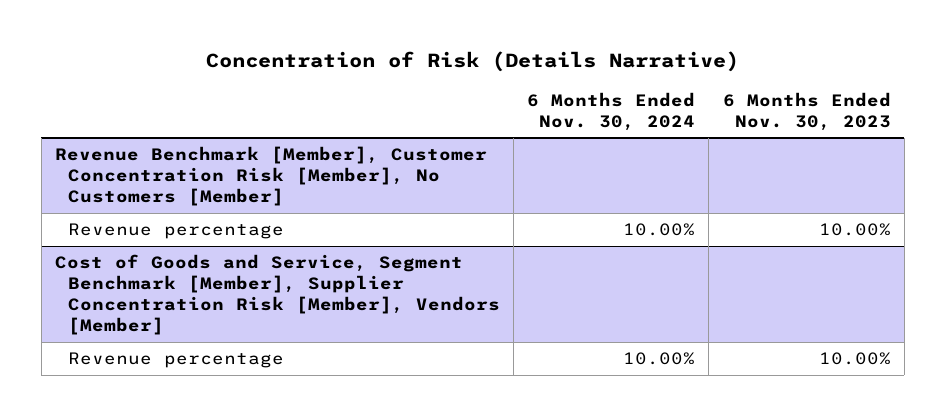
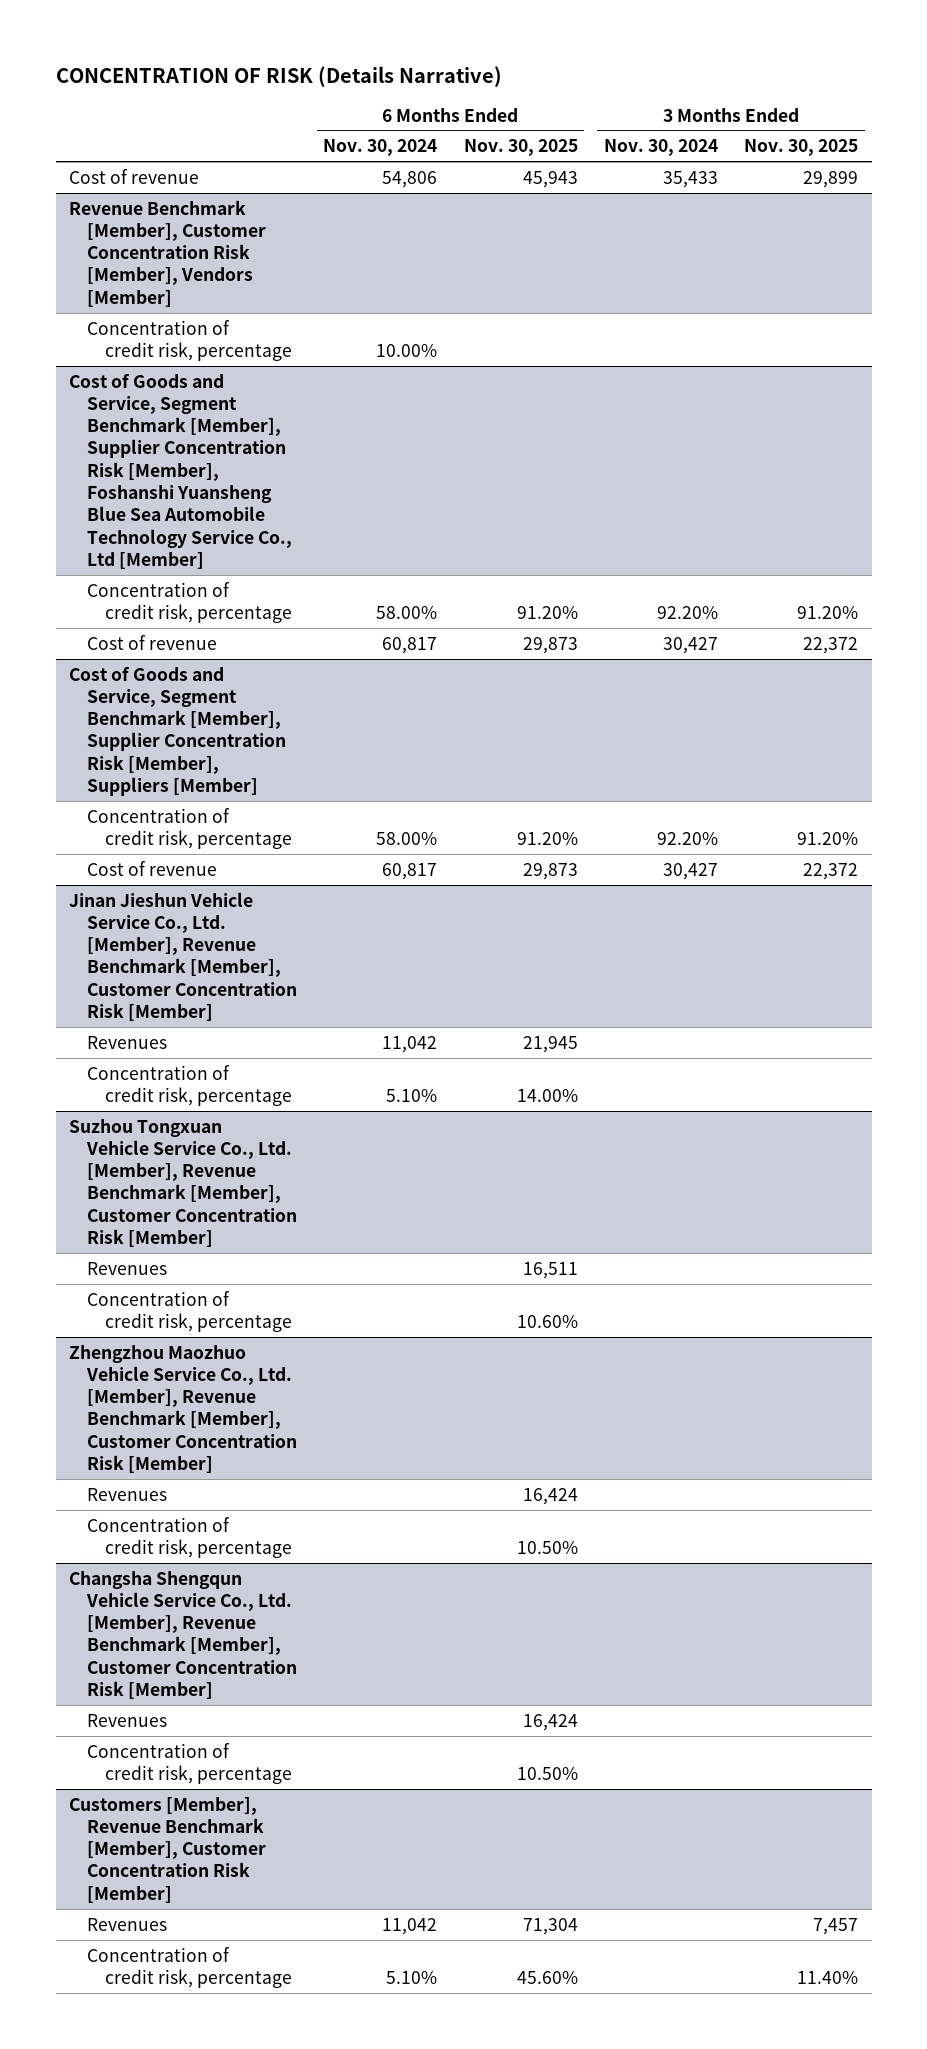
- Concentration of Risk (Details Narrative)
+ CONCENTRATION OF RISK (Details Narrative)
- | 6 Months Ended Nov. 30, 2024 | 6 Months Ended Nov. 30, 2023
+ | 6 Months Ended Nov. 30, 2024 | 6 Months Ended Nov. 30, 2025 | 3 Months Ended Nov. 30, 2024 | 3 Months Ended Nov. 30, 2025
- Revenue Benchmark [Member], Customer Concentration Risk [Member], No Customers [Member]
- Revenue percentage | 10.00% | 10.00%
- Cost of Goods and Service, Segment Benchmark [Member], Supplier Concentration Risk [Member], Vendors [Member]
- Revenue percentage | 10.00% | 10.00%
+ Cost of revenue | 54,806 | 45,943 | 35,433 | 29,899
+ Revenue Benchmark [Member], Customer Concentration Risk [Member], Vendors [Member]
+ Concentration of credit risk, percentage | 10.00% | | |
+ Cost of Goods and Service, Segment Benchmark [Member], Supplier Concentration Risk [Member], Foshanshi Yuansheng Blue Sea Automobile Technology Service Co., Ltd [Member]
+ Concentration of credit risk, percentage | 58.00% | 91.20% | 92.20% | 91.20%
+ Cost of revenue | 60,817 | 29,873 | 30,427 | 22,372
+ Cost of Goods and Service, Segment Benchmark [Member], Supplier Concentration Risk [Member], Suppliers [Member]
+ Concentration of credit risk, percentage | 58.00% | 91.20% | 92.20% | 91.20%
+ Cost of revenue | 60,817 | 29,873 | 30,427 | 22,372
+ Jinan Jieshun Vehicle Service Co., Ltd. [Member], Revenue Benchmark [Member], Customer Concentration Risk [Member]
+ Revenues | 11,042 | 21,945 | |
+ Concentration of credit risk, percentage | 5.10% | 14.00% | |
+ Suzhou Tongxuan Vehicle Service Co., Ltd. [Member], Revenue Benchmark [Member], Customer Concentration Risk [Member]
+ Revenues | | 16,511 | |
+ Concentration of credit risk, percentage | | 10.60% | |
+ Zhengzhou Maozhuo Vehicle Service Co., Ltd. [Member], Revenue Benchmark [Member], Customer Concentration Risk [Member]
+ Revenues | | 16,424 | |
+ Concentration of credit risk, percentage | | 10.50% | |
+ Changsha Shengqun Vehicle Service Co., Ltd. [Member], Revenue Benchmark [Member], Customer Concentration Risk [Member]
+ Revenues | | 16,424 | |
+ Concentration of credit risk, percentage | | 10.50% | |
+ Customers [Member], Revenue Benchmark [Member], Customer Concentration Risk [Member]
+ Revenues | 11,042 | 71,304 | | 7,457
+ Concentration of credit risk, percentage | 5.10% | 45.60% | | 11.40%

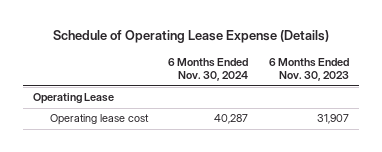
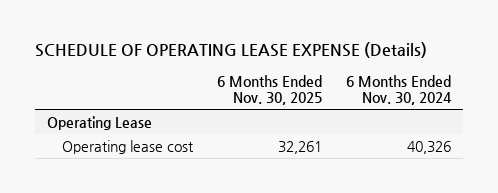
- Schedule of Operating Lease Expense (Details)
+ SCHEDULE OF OPERATING LEASE EXPENSE (Details)
- | 6 Months Ended Nov. 30, 2024 | 6 Months Ended Nov. 30, 2023
+ | 6 Months Ended Nov. 30, 2025 | 6 Months Ended Nov. 30, 2024
- Operating lease cost | 40,287 | 31,907
+ Operating lease cost | 32,261 | 40,326

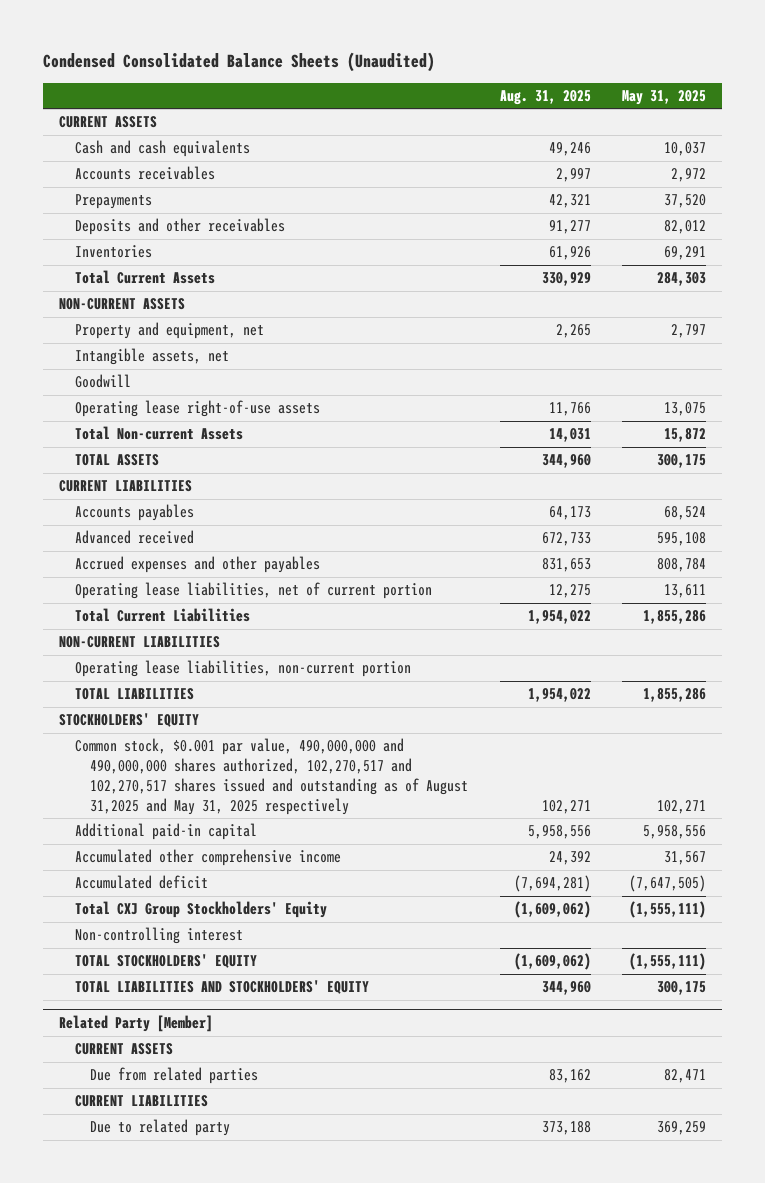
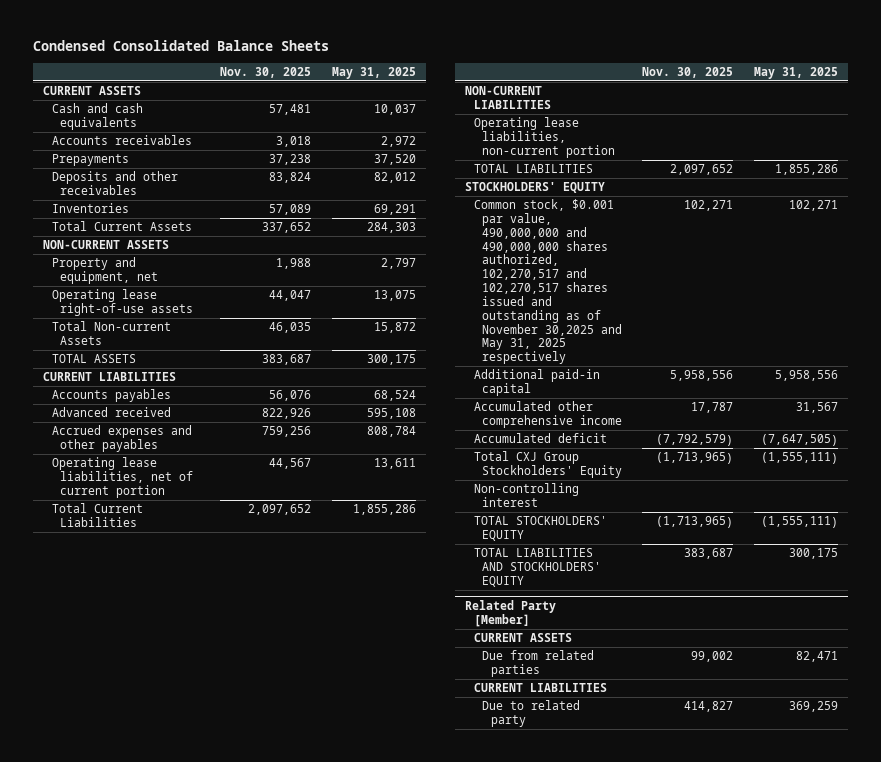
- Condensed Consolidated Balance Sheets (Unaudited)
+ Condensed Consolidated Balance Sheets
- | Aug. 31, 2025 | May 31, 2025
+ | Nov. 30, 2025 | May 31, 2025
- Intangible assets, net
- Goodwill
- Common stock, $0.001 par value, 490,000,000 and 490,000,000 shares authorized, 102,270,517 and 102,270,517 shares issued and outstanding as of August 31,2025 and May 31, 2025 respectively | 102,271 | 102,271
+ Common stock, $0.001 par value, 490,000,000 and 490,000,000 shares authorized, 102,270,517 and 102,270,517 shares issued and outstanding as of November 30,2025 and May 31, 2025 respectively | 102,271 | 102,271

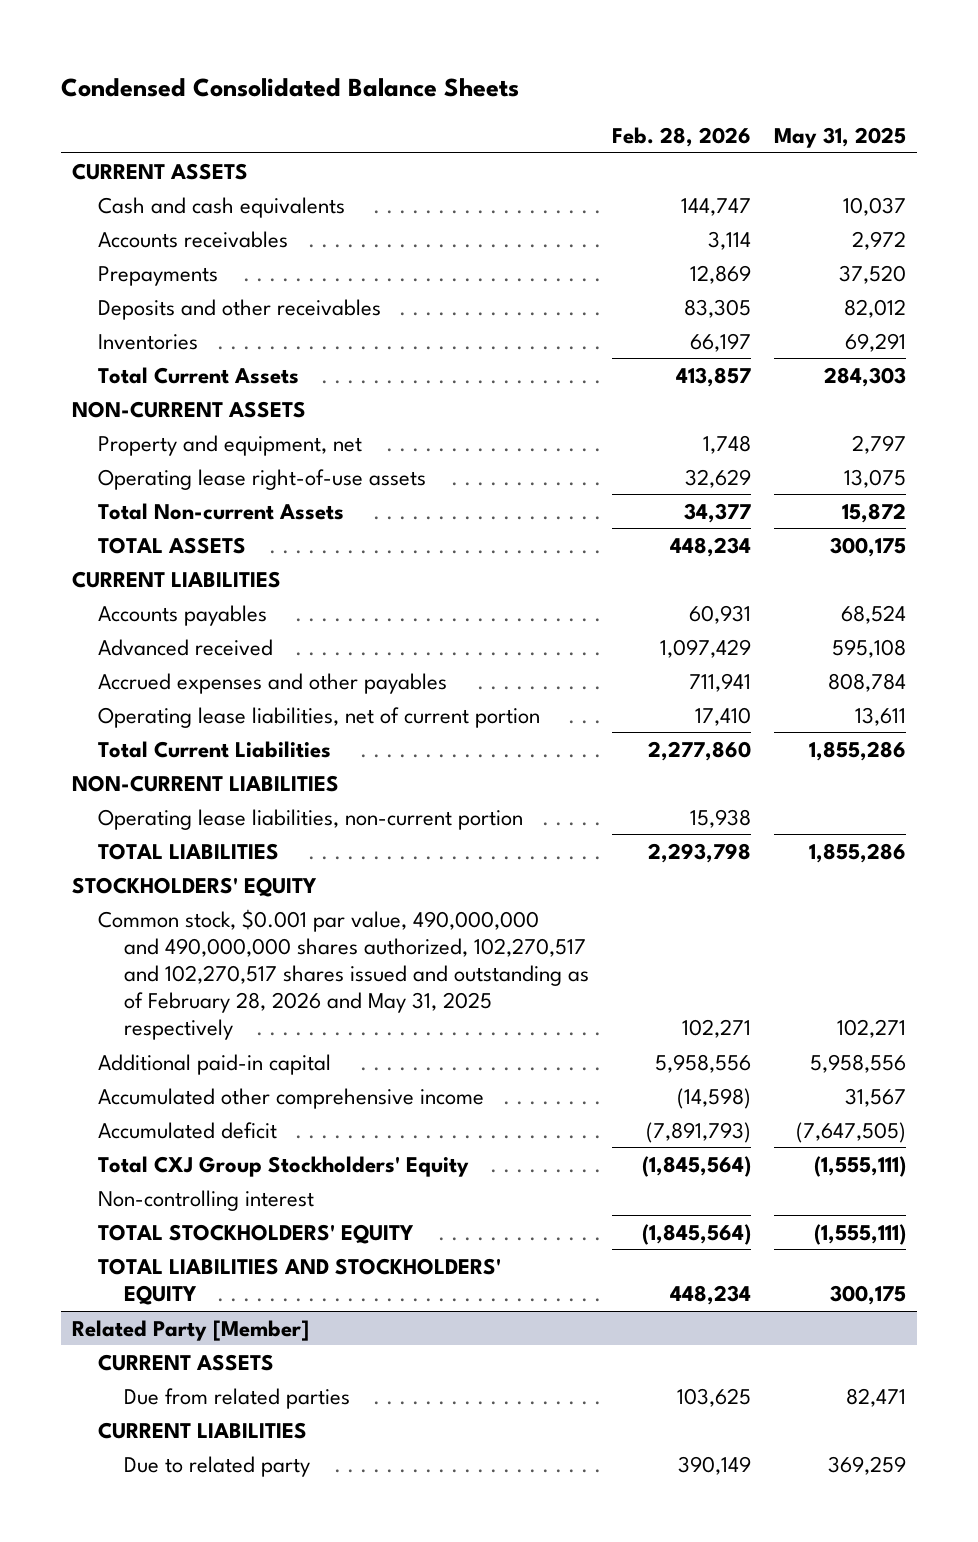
- | Nov. 30, 2025 | May 31, 2025
+ | Feb. 28, 2026 | May 31, 2025
- Common stock, $0.001 par value, 490,000,000 and 490,000,000 shares authorized, 102,270,517 and 102,270,517 shares issued and outstanding as of November 30,2025 and May 31, 2025 respectively | 102,271 | 102,271
+ Common stock, $0.001 par value, 490,000,000 and 490,000,000 shares authorized, 102,270,517 and 102,270,517 shares issued and outstanding as of February 28, 2026 and May 31, 2025 respectively | 102,271 | 102,271

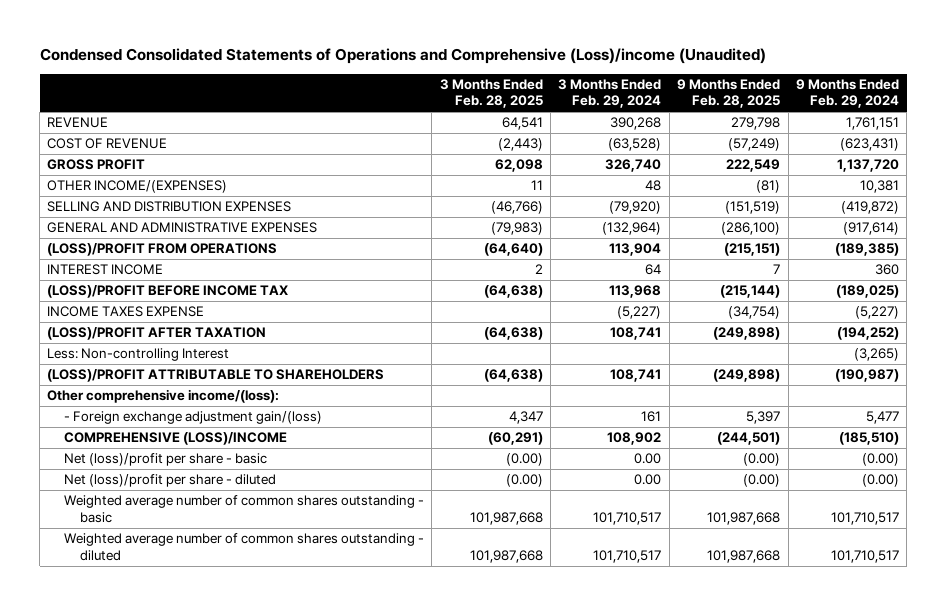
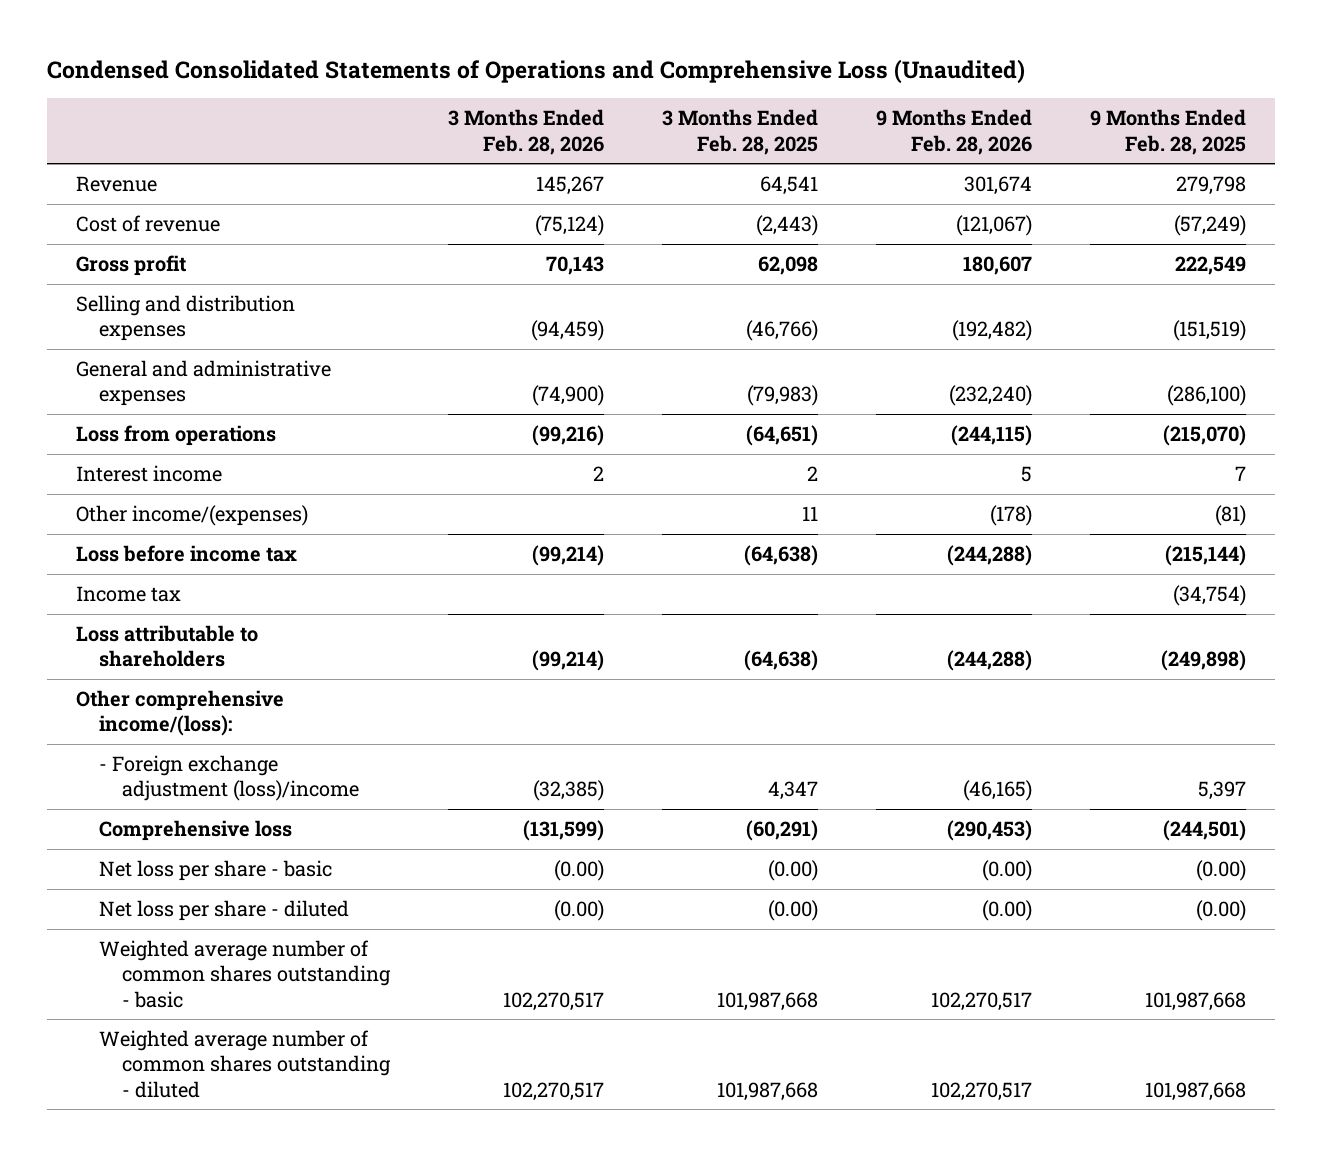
- Condensed Consolidated Statements of Operations and Comprehensive (Loss)/income (Unaudited)
+ Condensed Consolidated Statements of Operations and Comprehensive Loss (Unaudited)
- | 3 Months Ended Feb. 28, 2025 | 3 Months Ended Feb. 29, 2024 | 9 Months Ended Feb. 28, 2025 | 9 Months Ended Feb. 29, 2024
+ | 3 Months Ended Feb. 28, 2026 | 3 Months Ended Feb. 28, 2025 | 9 Months Ended Feb. 28, 2026 | 9 Months Ended Feb. 28, 2025
- REVENUE | 64,541 | 390,268 | 279,798 | 1,761,151
- COST OF REVENUE | (2,443) | (63,528) | (57,249) | (623,431)
- GROSS PROFIT | 62,098 | 326,740 | 222,549 | 1,137,720
- OTHER INCOME/(EXPENSES) | 11 | 48 | (81) | 10,381
- SELLING AND DISTRIBUTION EXPENSES | (46,766) | (79,920) | (151,519) | (419,872)
- GENERAL AND ADMINISTRATIVE EXPENSES | (79,983) | (132,964) | (286,100) | (917,614)
- (LOSS)/PROFIT FROM OPERATIONS | (64,640) | 113,904 | (215,151) | (189,385)
- INTEREST INCOME | 2 | 64 | 7 | 360
- (LOSS)/PROFIT BEFORE INCOME TAX | (64,638) | 113,968 | (215,144) | (189,025)
- INCOME TAXES EXPENSE | | (5,227) | (34,754) | (5,227)
- (LOSS)/PROFIT AFTER TAXATION | (64,638) | 108,741 | (249,898) | (194,252)
- Less: Non-controlling Interest | | | | (3,265)
- (LOSS)/PROFIT ATTRIBUTABLE TO SHAREHOLDERS | (64,638) | 108,741 | (249,898) | (190,987)
+ Revenue | 145,267 | 64,541 | 301,674 | 279,798
+ Cost of revenue | (75,124) | (2,443) | (121,067) | (57,249)
+ Gross profit | 70,143 | 62,098 | 180,607 | 222,549
+ Selling and distribution expenses | (94,459) | (46,766) | (192,482) | (151,519)
+ General and administrative expenses | (74,900) | (79,983) | (232,240) | (286,100)
+ Loss from operations | (99,216) | (64,651) | (244,115) | (215,070)
+ Interest income | 2 | 2 | 5 | 7
+ Other income/(expenses) | | 11 | (178) | (81)
+ Loss before income tax | (99,214) | (64,638) | (244,288) | (215,144)
+ Income tax | | | | (34,754)
+ Loss attributable to shareholders | (99,214) | (64,638) | (244,288) | (249,898)
- - Foreign exchange adjustment gain/(loss) | 4,347 | 161 | 5,397 | 5,477
- COMPREHENSIVE (LOSS)/INCOME | (60,291) | 108,902 | (244,501) | (185,510)
- Net (loss)/profit per share - basic | (0.00) | 0.00 | (0.00) | (0.00)
- Net (loss)/profit per share - diluted | (0.00) | 0.00 | (0.00) | (0.00)
+ - Foreign exchange adjustment (loss)/income | (32,385) | 4,347 | (46,165) | 5,397
+ Comprehensive loss | (131,599) | (60,291) | (290,453) | (244,501)
+ Net loss per share - basic | (0.00) | (0.00) | (0.00) | (0.00)
+ Net loss per share - diluted | (0.00) | (0.00) | (0.00) | (0.00)

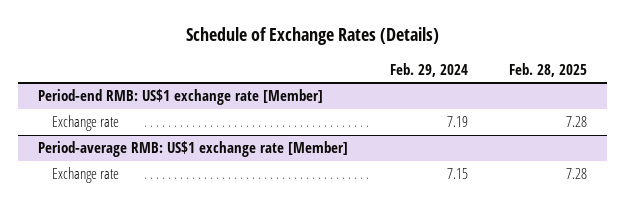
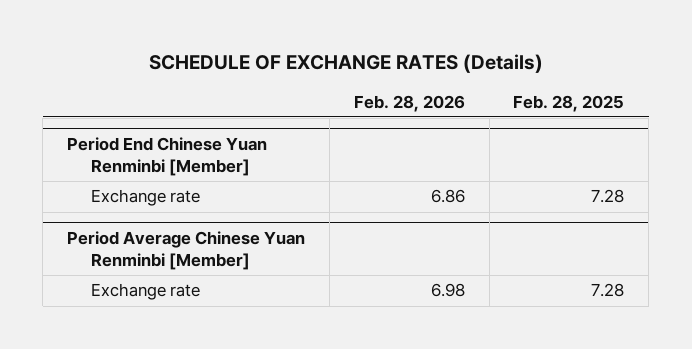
- Schedule of Exchange Rates (Details)
+ SCHEDULE OF EXCHANGE RATES (Details)
- | Feb. 29, 2024 | Feb. 28, 2025
+ | Feb. 28, 2026 | Feb. 28, 2025
- Period-end RMB: US$1 exchange rate [Member]
+ Period End Chinese Yuan Renminbi [Member]
- Period-average RMB: US$1 exchange rate [Member]
+ Period Average Chinese Yuan Renminbi [Member]

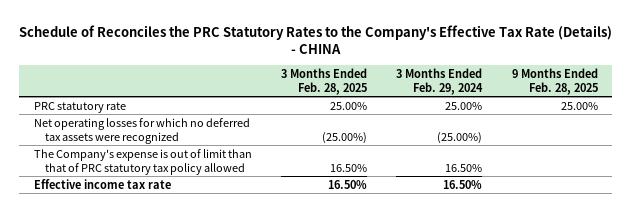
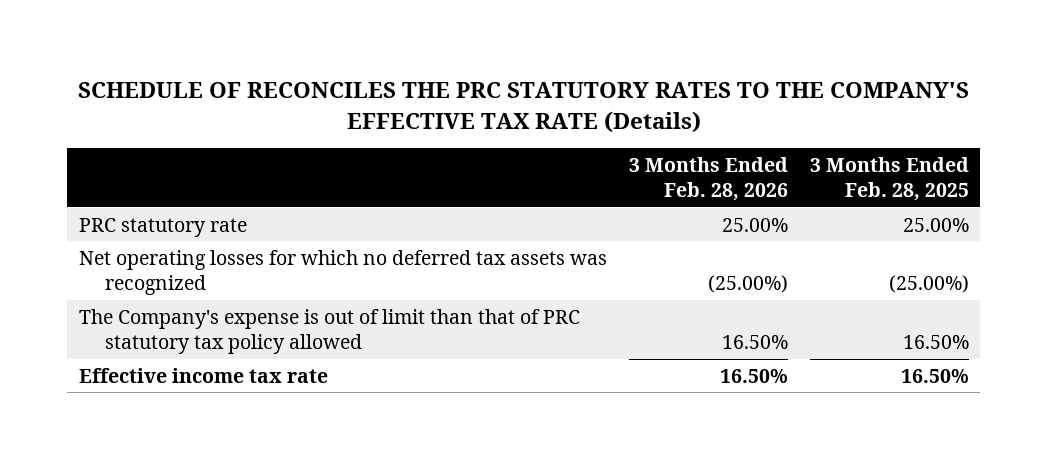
- Schedule of Reconciles the PRC Statutory Rates to the Company's Effective Tax Rate (Details) - CHINA
+ SCHEDULE OF RECONCILES THE PRC STATUTORY RATES TO THE COMPANY'S EFFECTIVE TAX RATE (Details)
- | 3 Months Ended Feb. 28, 2025 | 3 Months Ended Feb. 29, 2024 | 9 Months Ended Feb. 28, 2025
+ | 3 Months Ended Feb. 28, 2026 | 3 Months Ended Feb. 28, 2025
- Net operating losses for which no deferred tax assets were recognized | (25.00%) | (25.00%) |
+ Net operating losses for which no deferred tax assets was recognized | (25.00%) | (25.00%)

